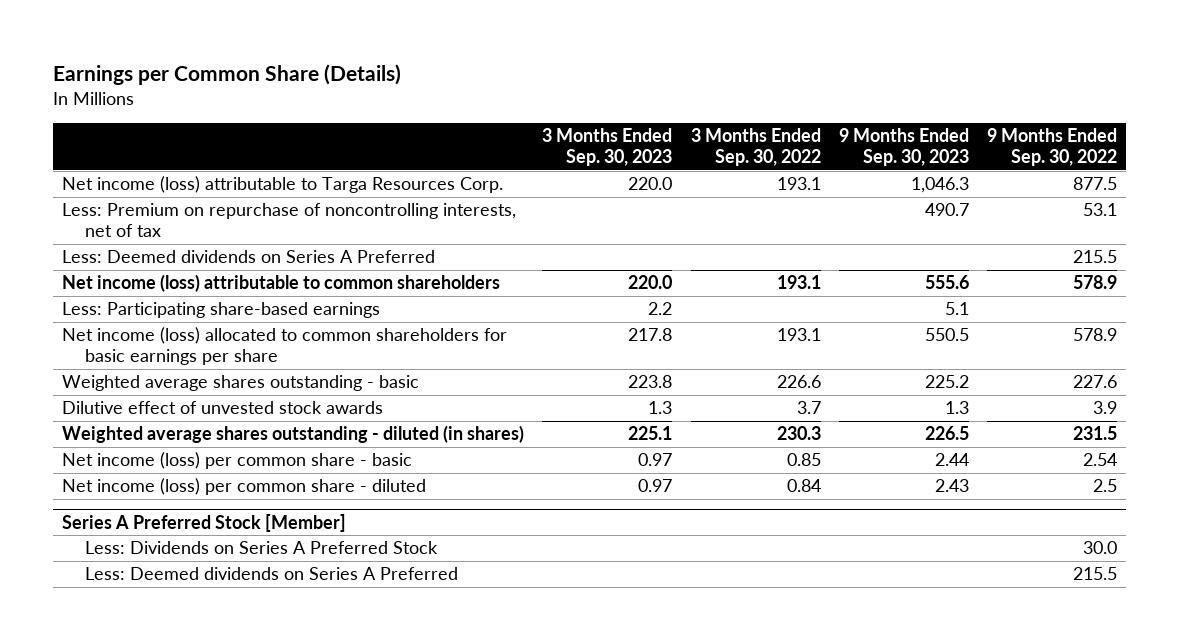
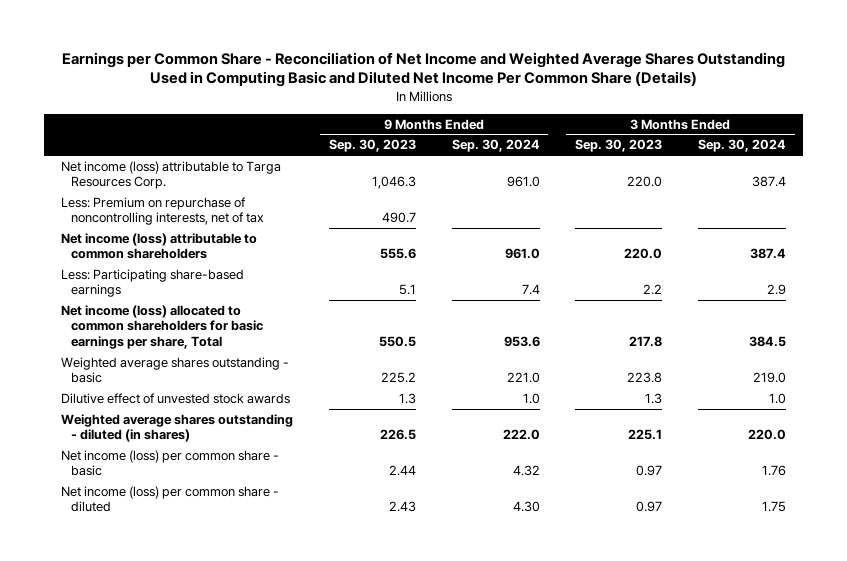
- Earnings per Common Share (Details)
+ Earnings per Common Share - Reconciliation of Net Income and Weighted Average Shares Outstanding Used in Computing Basic and Diluted Net Income Per Common Share (Details)
- | 3 Months Ended Sep. 30, 2023 | 3 Months Ended Sep. 30, 2022 | 9 Months Ended Sep. 30, 2023 | 9 Months Ended Sep. 30, 2022
+ | 9 Months Ended Sep. 30, 2023 | 9 Months Ended Sep. 30, 2024 | 3 Months Ended Sep. 30, 2023 | 3 Months Ended Sep. 30, 2024
- Less: Deemed dividends on Series A Preferred | | | | 215.5
- Net income (loss) allocated to common shareholders for basic earnings per share | 217.8 | 193.1 | 550.5 | 578.9
+ Net income (loss) allocated to common shareholders for basic earnings per share, Total | 550.5 | 953.6 | 217.8 | 384.5
- Series A Preferred Stock [Member]
- Less: Dividends on Series A Preferred Stock | | | | 30.0
- Less: Deemed dividends on Series A Preferred | | | | 215.5

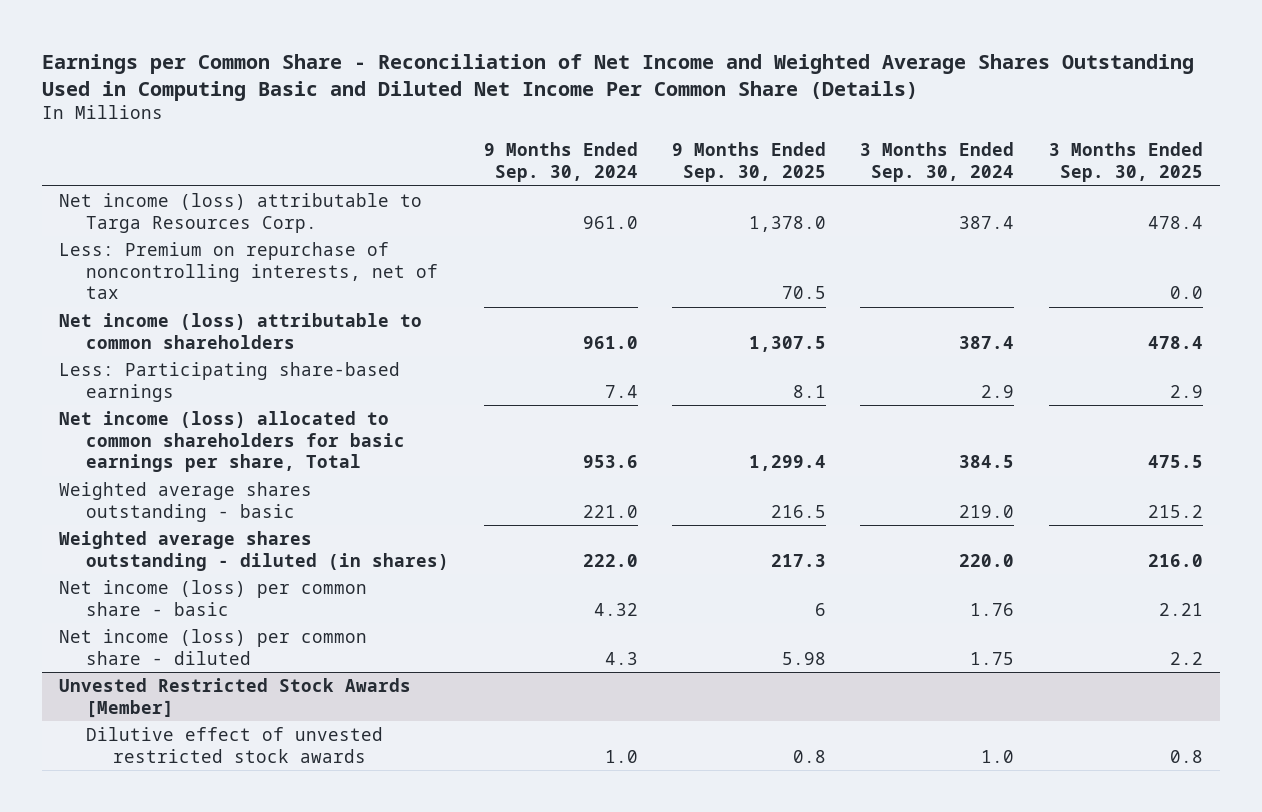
- | 9 Months Ended Sep. 30, 2023 | 9 Months Ended Sep. 30, 2024 | 3 Months Ended Sep. 30, 2023 | 3 Months Ended Sep. 30, 2024
+ | 9 Months Ended Sep. 30, 2024 | 9 Months Ended Sep. 30, 2025 | 3 Months Ended Sep. 30, 2024 | 3 Months Ended Sep. 30, 2025
- Dilutive effect of unvested stock awards | 1.3 | 1.0 | 1.3 | 1.0
- Net income (loss) per common share - diluted | 2.43 | 4.30 | 0.97 | 1.75
+ Net income (loss) per common share - diluted | 4.3 | 5.98 | 1.75 | 2.2
+ Unvested Restricted Stock Awards [Member]
+ Dilutive effect of unvested restricted stock awards | 1.0 | 0.8 | 1.0 | 0.8

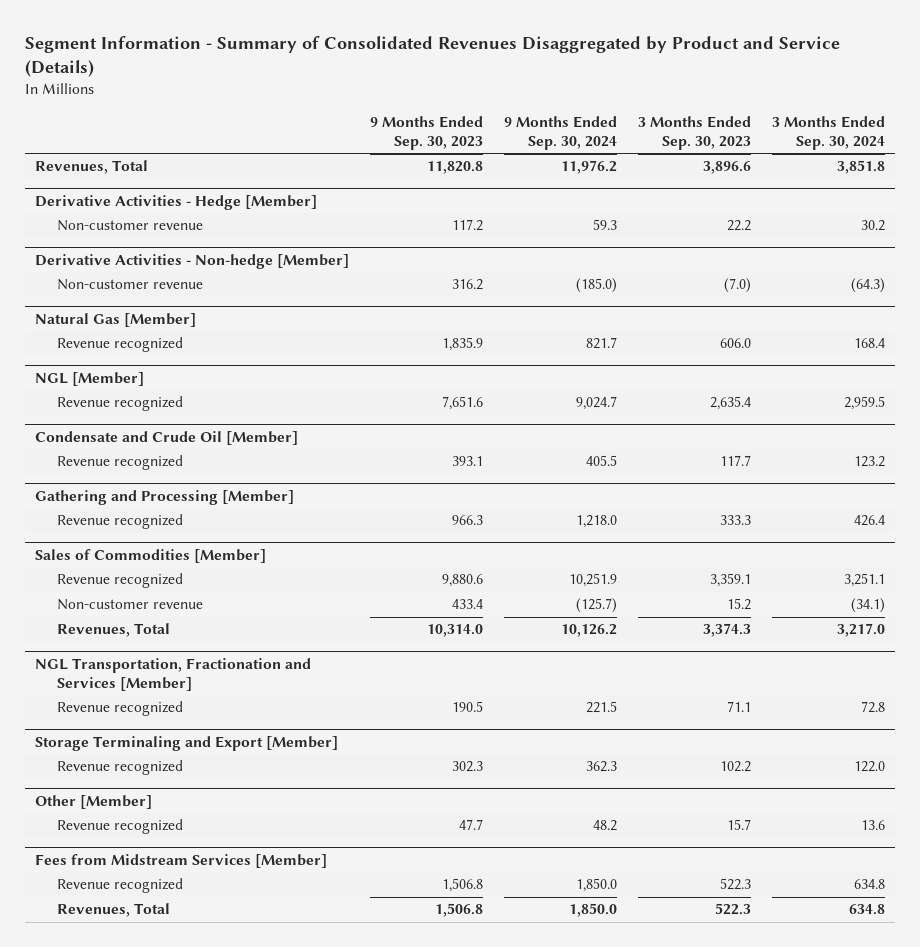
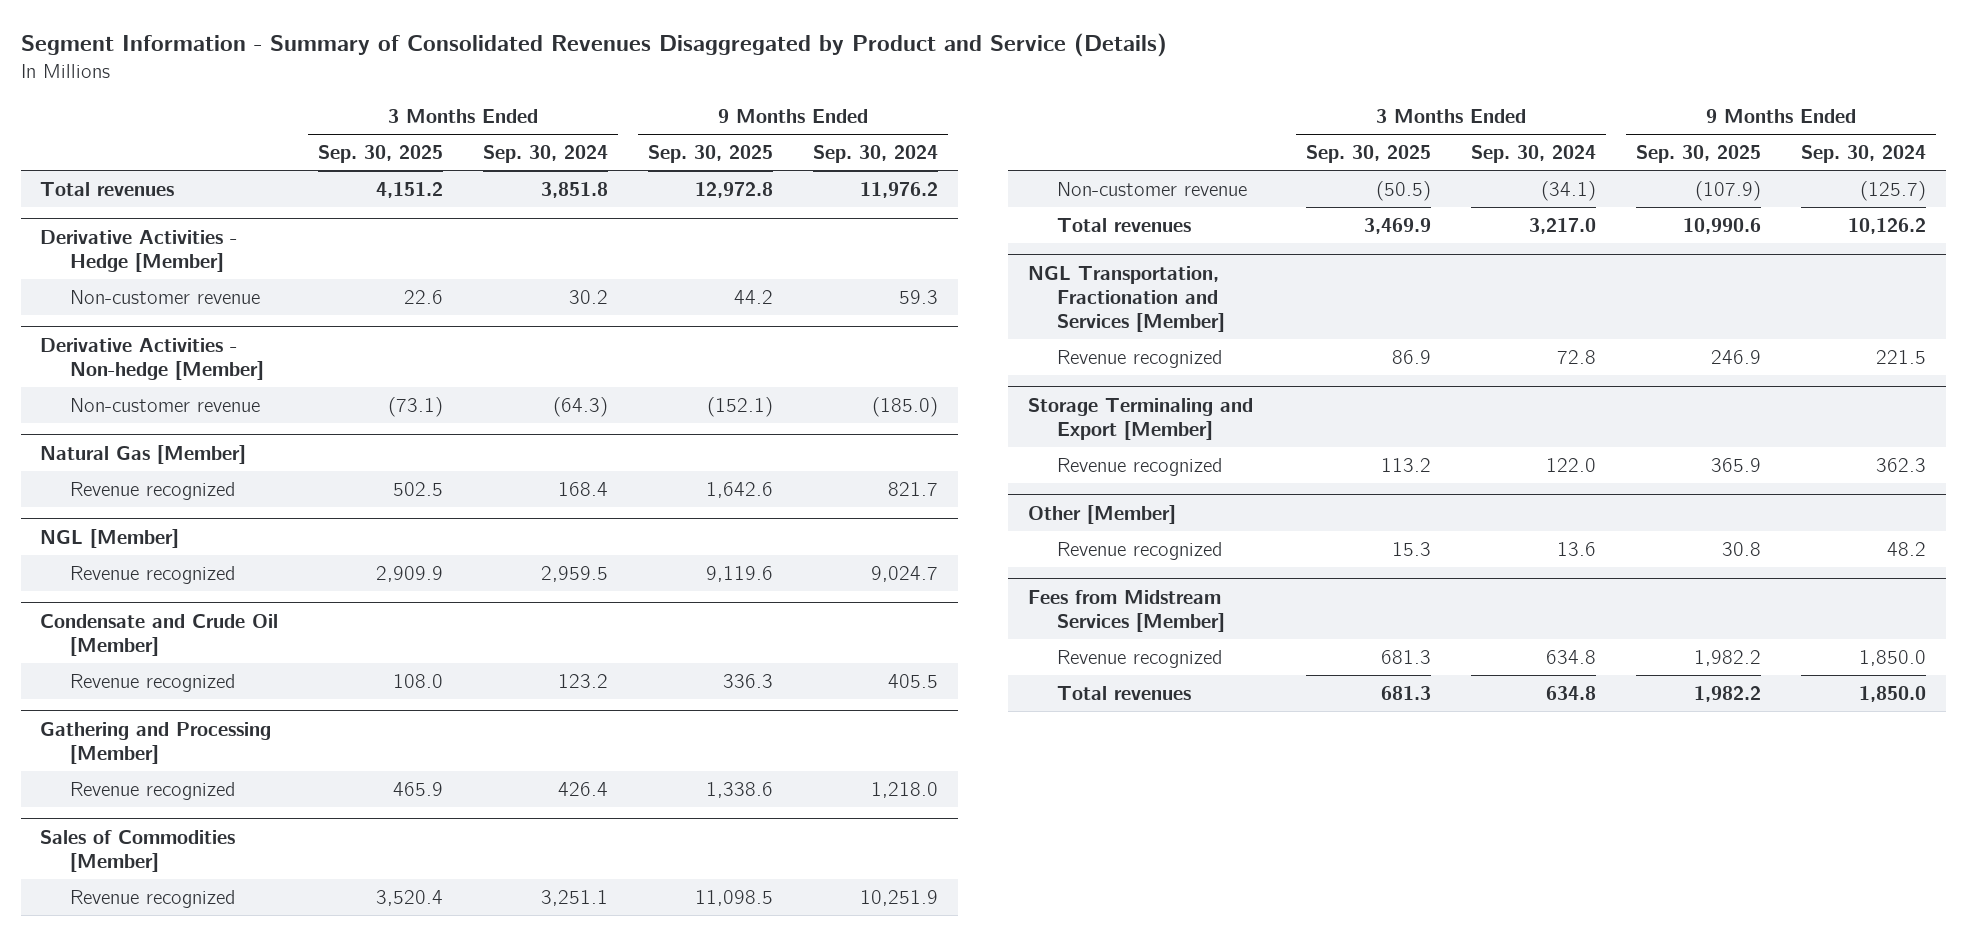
- | 9 Months Ended Sep. 30, 2023 | 9 Months Ended Sep. 30, 2024 | 3 Months Ended Sep. 30, 2023 | 3 Months Ended Sep. 30, 2024
+ | 3 Months Ended Sep. 30, 2025 | 3 Months Ended Sep. 30, 2024 | 9 Months Ended Sep. 30, 2025 | 9 Months Ended Sep. 30, 2024
- Revenues, Total | 11,820.8 | 11,976.2 | 3,896.6 | 3,851.8
+ Total revenues | 4,151.2 | 3,851.8 | 12,972.8 | 11,976.2
@ Sales of Commodities [Member]
- Revenues, Total | 10,314.0 | 10,126.2 | 3,374.3 | 3,217.0
+ Total revenues | 3,469.9 | 3,217.0 | 10,990.6 | 10,126.2
@ Fees from Midstream Services [Member]
- Revenues, Total | 1,506.8 | 1,850.0 | 522.3 | 634.8
+ Total revenues | 681.3 | 634.8 | 1,982.2 | 1,850.0

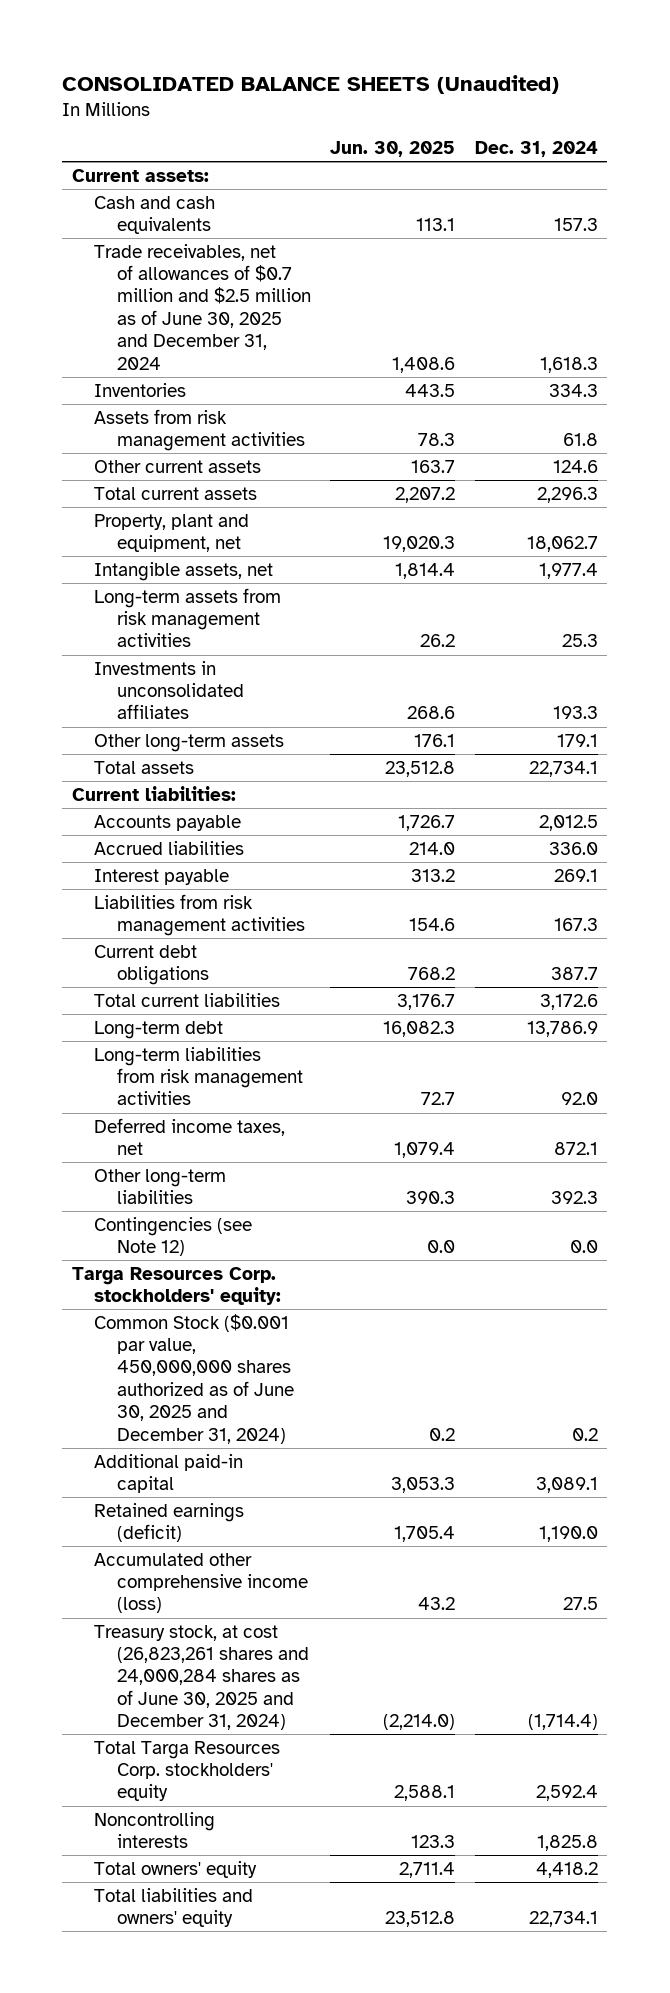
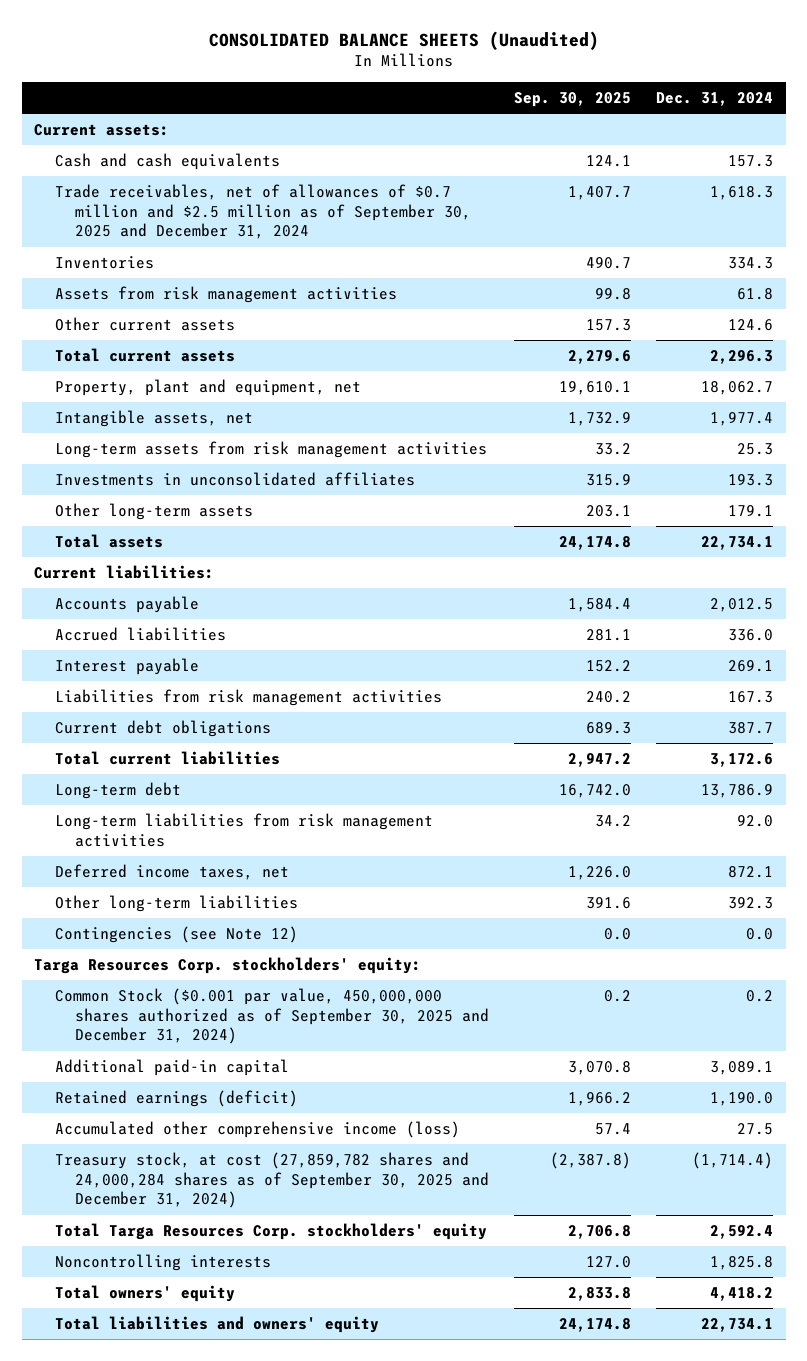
- | Jun. 30, 2025 | Dec. 31, 2024
+ | Sep. 30, 2025 | Dec. 31, 2024
- Trade receivables, net of allowances of $0.7 million and $2.5 million as of June 30, 2025 and December 31, 2024 | 1,408.6 | 1,618.3
+ Trade receivables, net of allowances of $0.7 million and $2.5 million as of September 30, 2025 and December 31, 2024 | 1,407.7 | 1,618.3
- Common Stock ($0.001 par value, 450,000,000 shares authorized as of June 30, 2025 and December 31, 2024) | 0.2 | 0.2
+ Common Stock ($0.001 par value, 450,000,000 shares authorized as of September 30, 2025 and December 31, 2024) | 0.2 | 0.2
- Treasury stock, at cost (26,823,261 shares and 24,000,284 shares as of June 30, 2025 and December 31, 2024) | (2,214.0) | (1,714.4)
+ Treasury stock, at cost (27,859,782 shares and 24,000,284 shares as of September 30, 2025 and December 31, 2024) | (2,387.8) | (1,714.4)

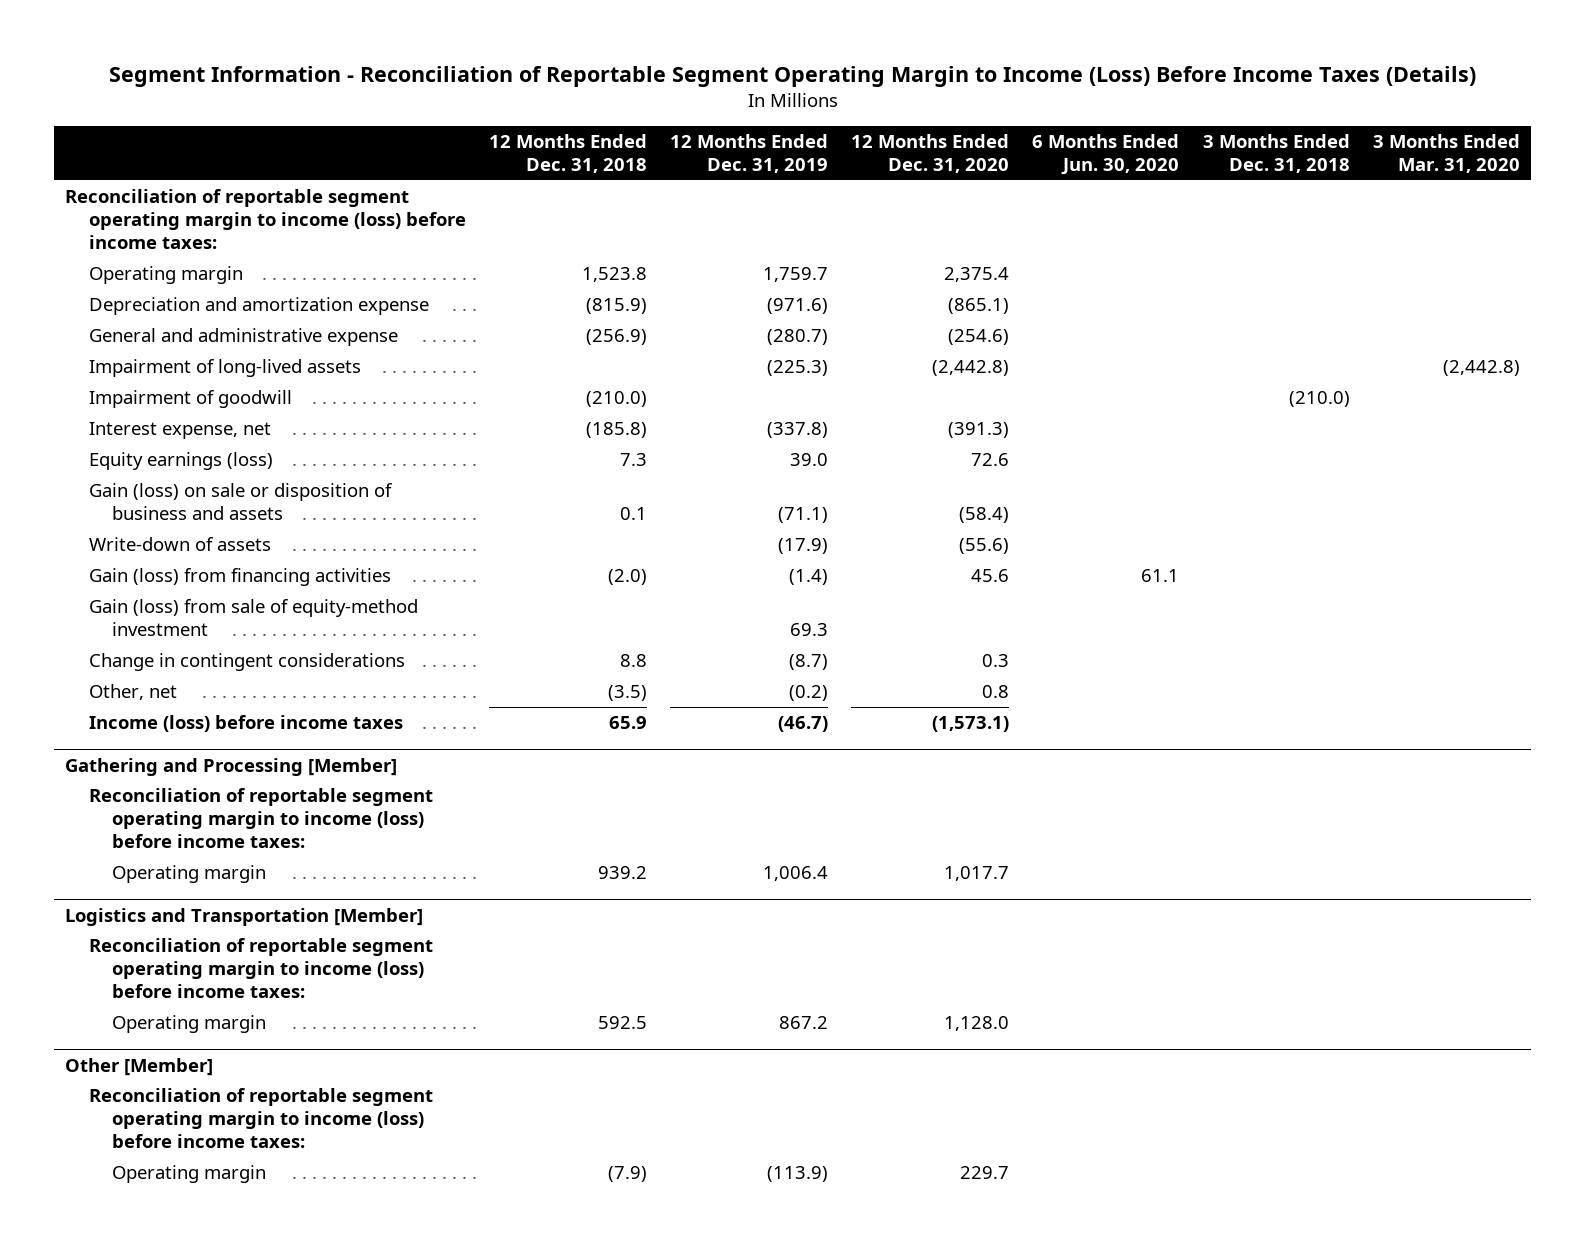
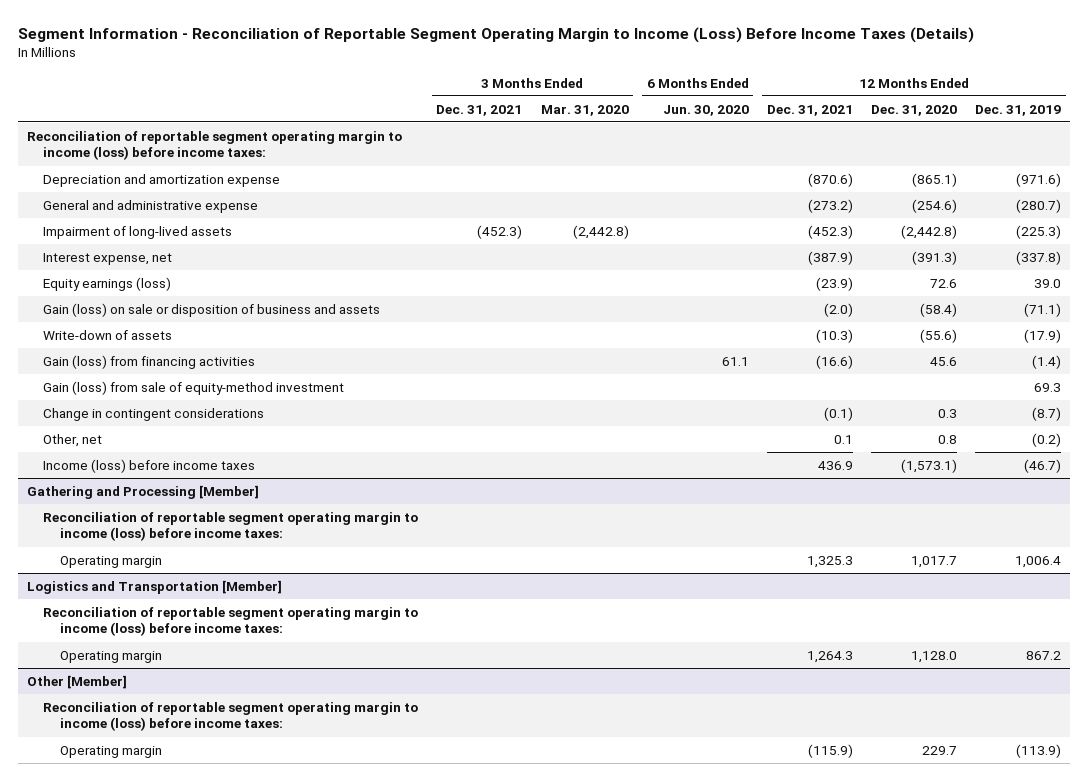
- | 12 Months Ended Dec. 31, 2018 | 12 Months Ended Dec. 31, 2019 | 12 Months Ended Dec. 31, 2020 | 6 Months Ended Jun. 30, 2020 | 3 Months Ended Dec. 31, 2018 | 3 Months Ended Mar. 31, 2020
+ | 3 Months Ended Dec. 31, 2021 | 3 Months Ended Mar. 31, 2020 | 6 Months Ended Jun. 30, 2020 | 12 Months Ended Dec. 31, 2021 | 12 Months Ended Dec. 31, 2020 | 12 Months Ended Dec. 31, 2019
- Operating margin | 1,523.8 | 1,759.7 | 2,375.4 | | |
- Impairment of goodwill | (210.0) | | | | (210.0) |

